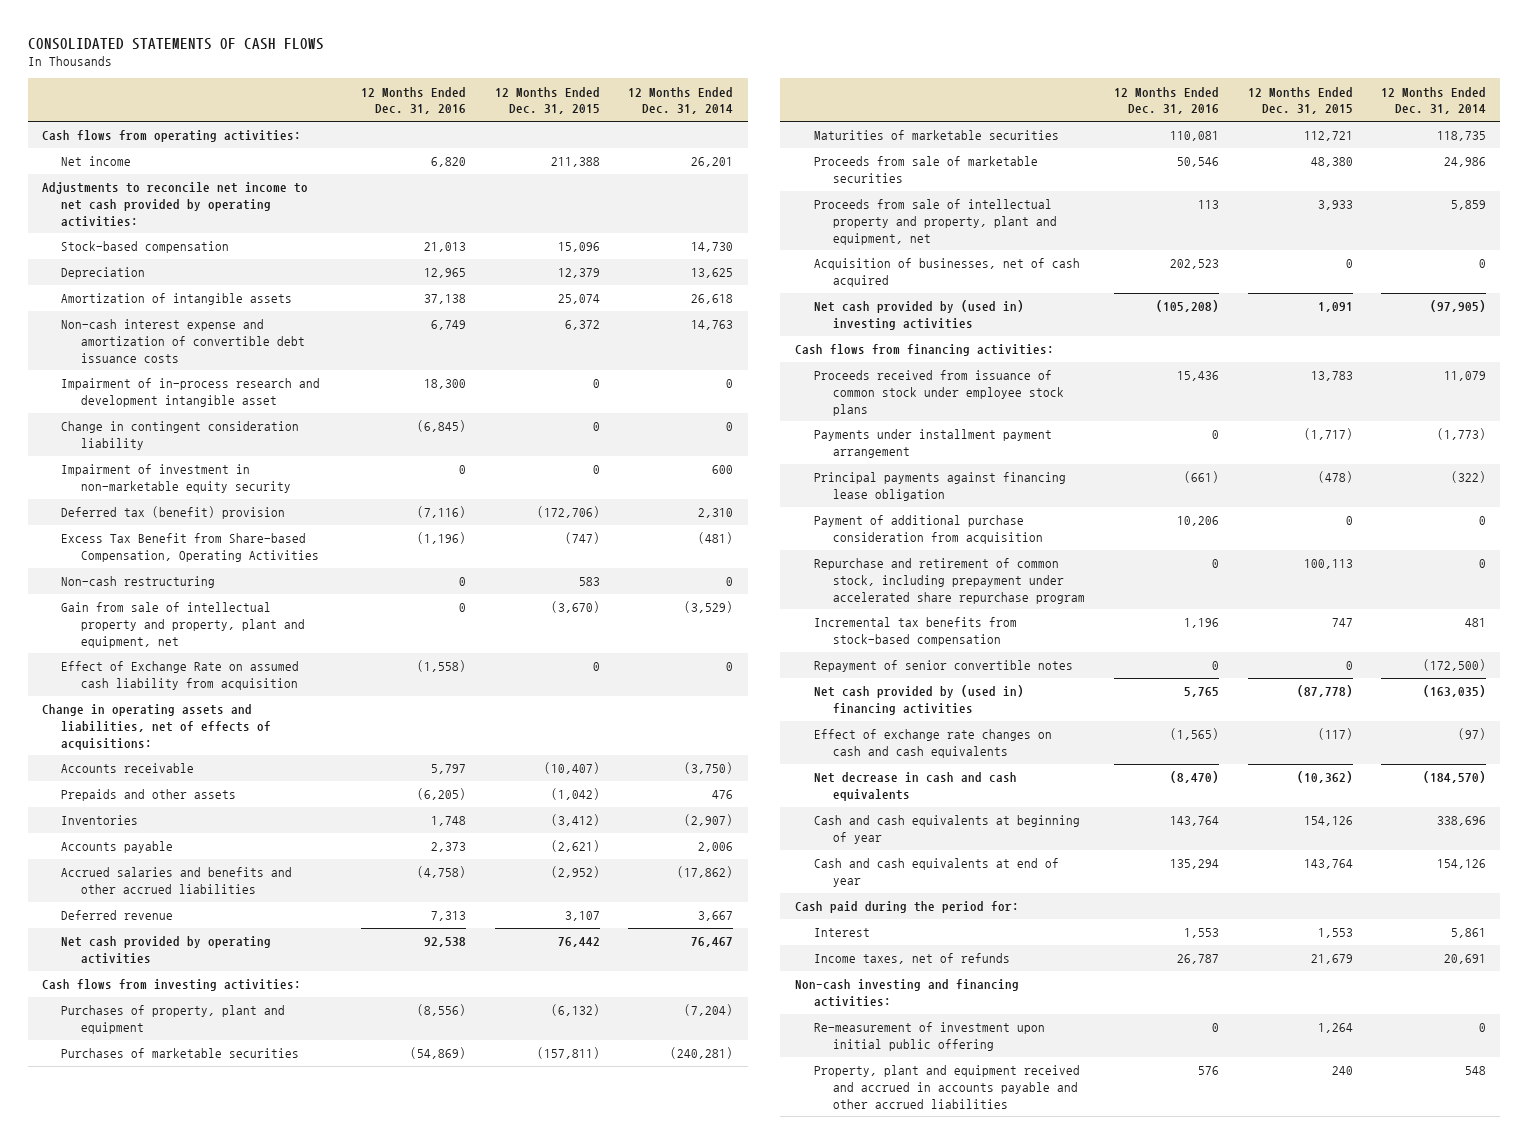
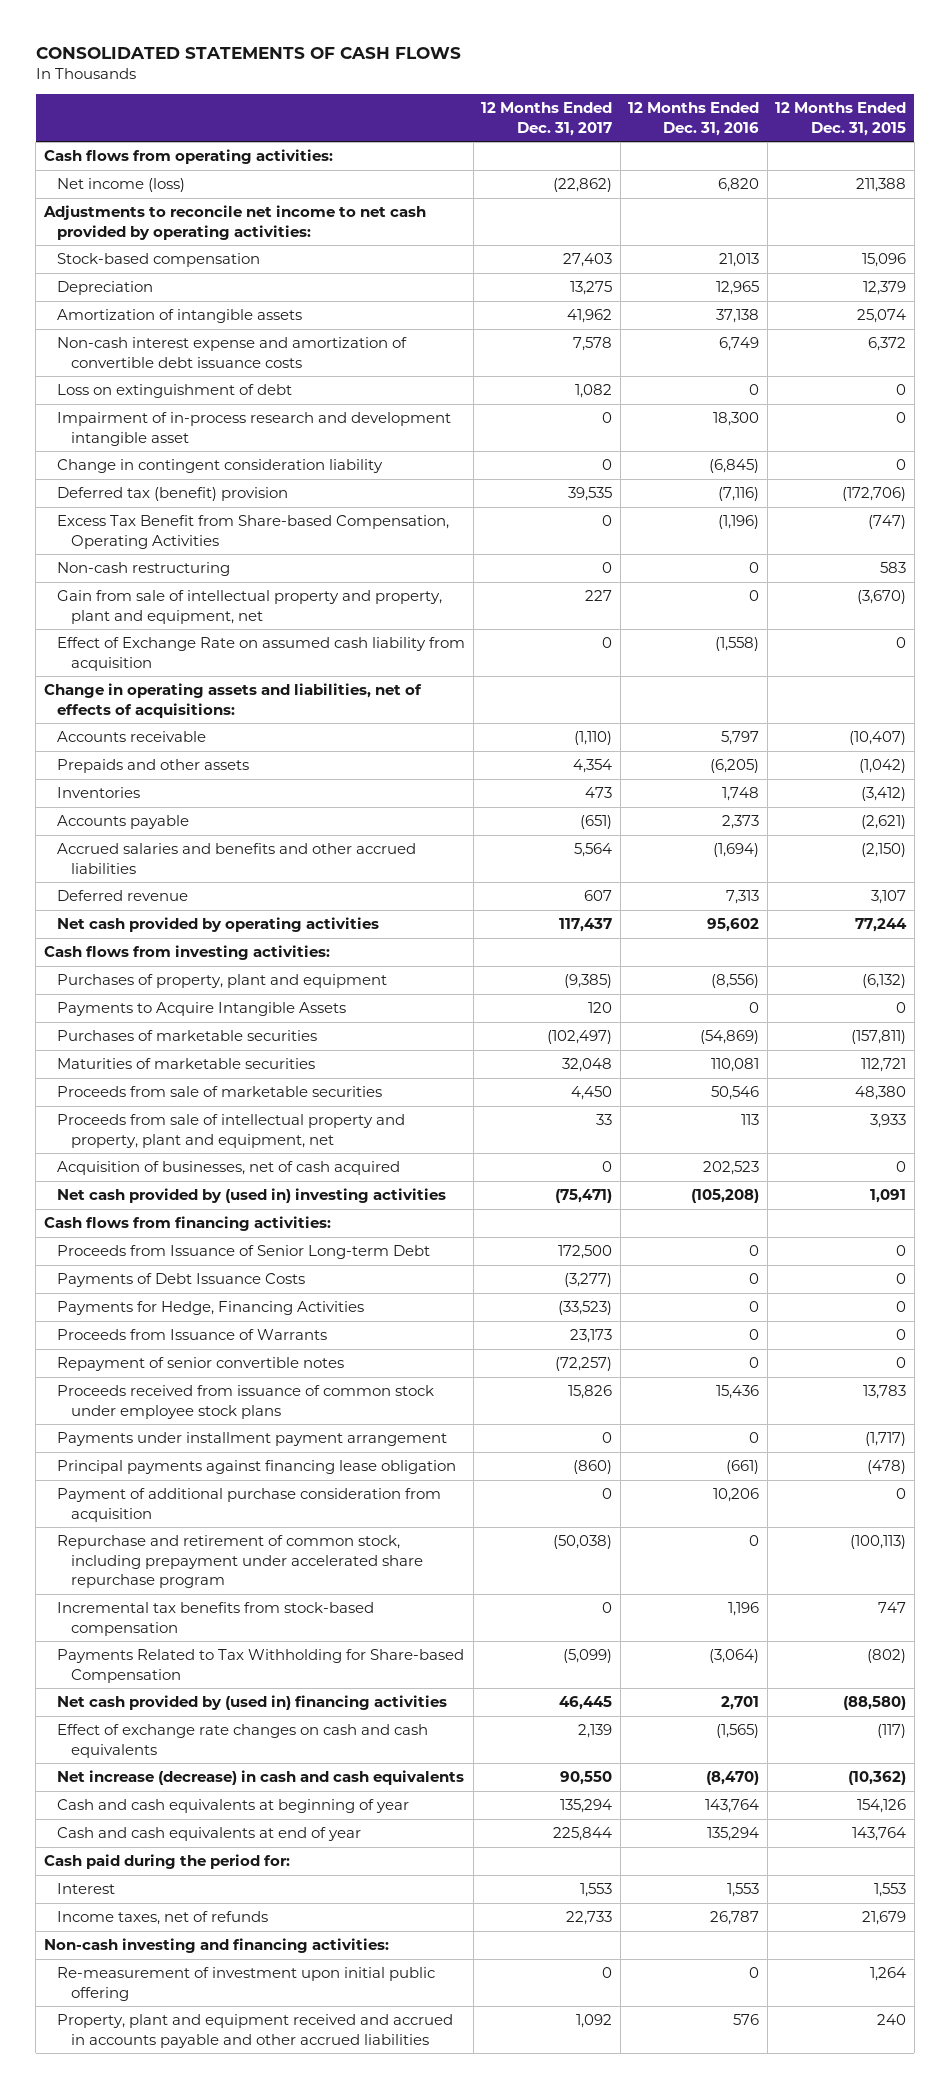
- | 12 Months Ended Dec. 31, 2016 | 12 Months Ended Dec. 31, 2015 | 12 Months Ended Dec. 31, 2014
+ | 12 Months Ended Dec. 31, 2017 | 12 Months Ended Dec. 31, 2016 | 12 Months Ended Dec. 31, 2015
- Net income | 6,820 | 211,388 | 26,201
+ Net income (loss) | (22,862) | 6,820 | 211,388
+ Loss on extinguishment of debt | 1,082 | 0 | 0
- Impairment of investment in non-marketable equity security | 0 | 0 | 600
- Accrued salaries and benefits and other accrued liabilities | (4,758) | (2,952) | (17,862)
+ Accrued salaries and benefits and other accrued liabilities | 5,564 | (1,694) | (2,150)
- Net cash provided by operating activities | 92,538 | 76,442 | 76,467
+ Net cash provided by operating activities | 117,437 | 95,602 | 77,244
+ Payments to Acquire Intangible Assets | 120 | 0 | 0
+ Proceeds from Issuance of Senior Long-term Debt | 172,500 | 0 | 0
+ Payments of Debt Issuance Costs | (3,277) | 0 | 0
+ Payments for Hedge, Financing Activities | (33,523) | 0 | 0
+ Proceeds from Issuance of Warrants | 23,173 | 0 | 0
moved up: Repayment of senior convertible notes | (72,257) | 0 | 0
- Repurchase and retirement of common stock, including prepayment under accelerated share repurchase program | 0 | 100,113 | 0
+ Repurchase and retirement of common stock, including prepayment under accelerated share repurchase program | (50,038) | 0 | (100,113)
- Net cash provided by (used in) financing activities | 5,765 | (87,778) | (163,035)
+ Payments Related to Tax Withholding for Share-based Compensation | (5,099) | (3,064) | (802)
+ Net cash provided by (used in) financing activities | 46,445 | 2,701 | (88,580)
- Net decrease in cash and cash equivalents | (8,470) | (10,362) | (184,570)
+ Net increase (decrease) in cash and cash equivalents | 90,550 | (8,470) | (10,362)

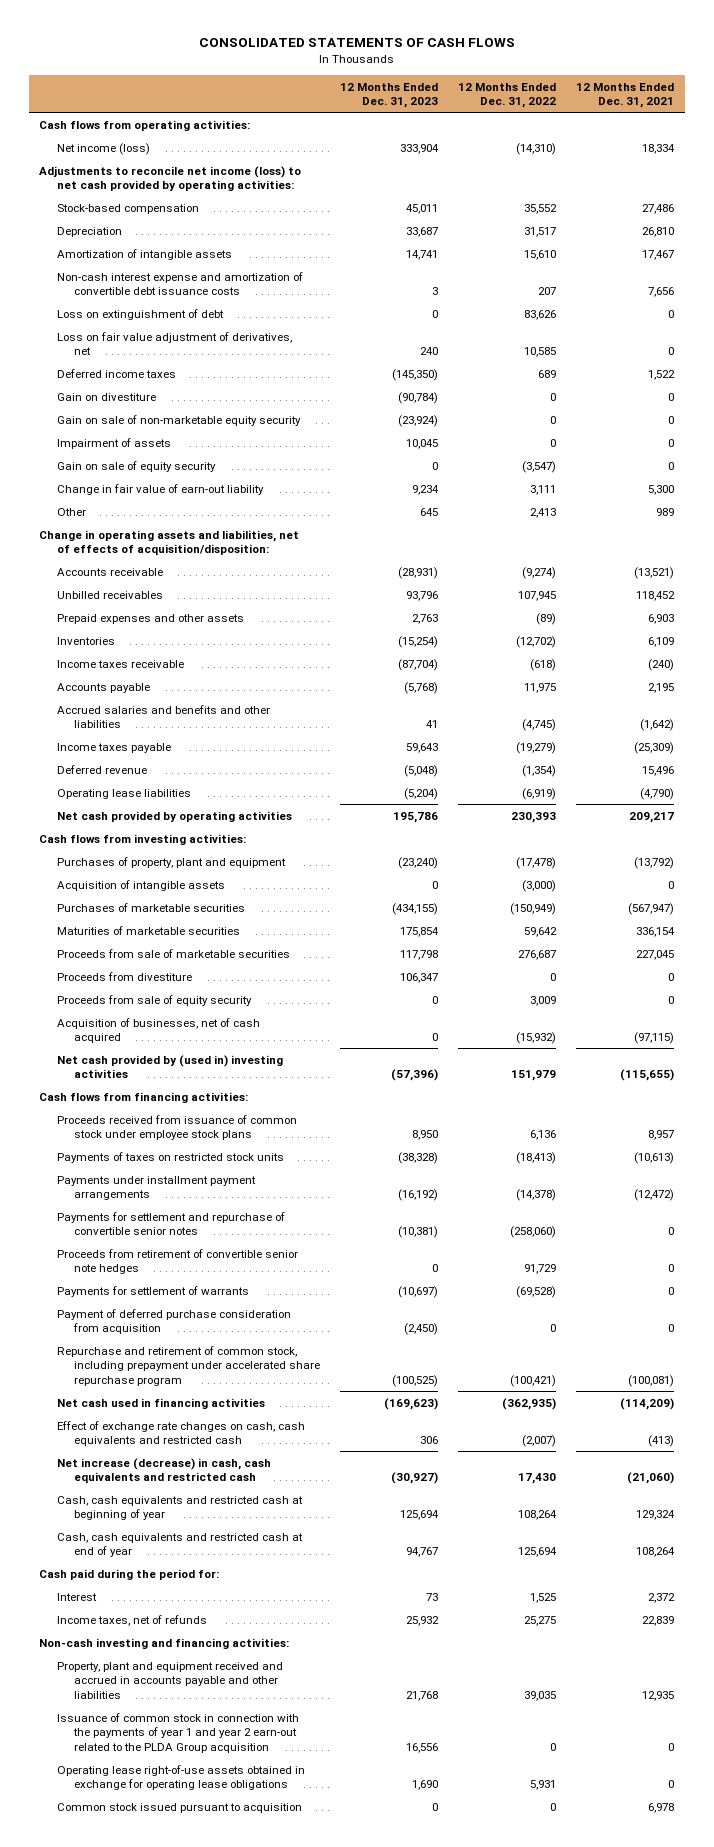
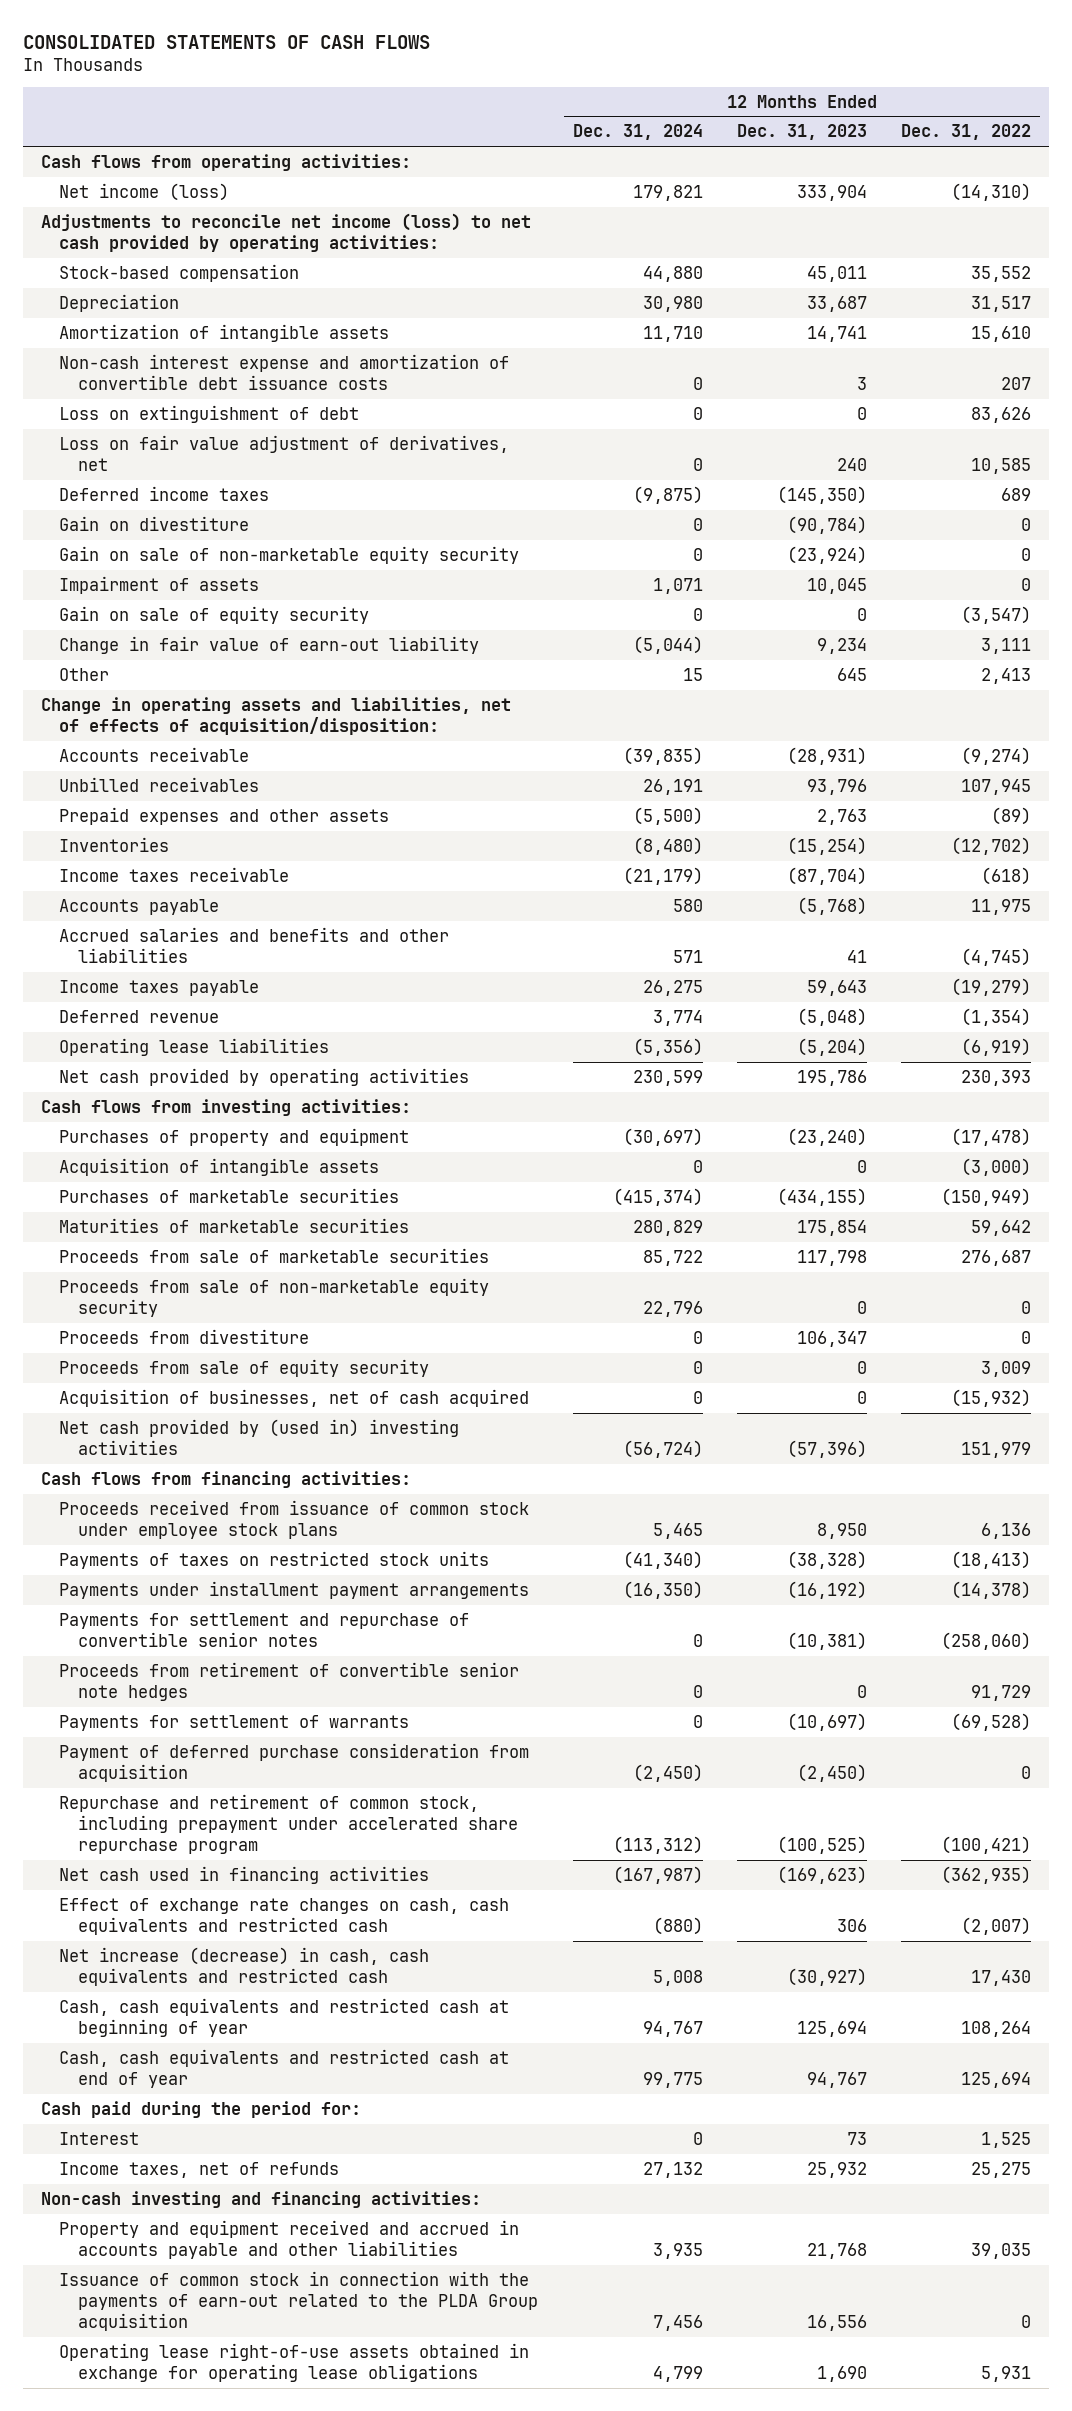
- | 12 Months Ended Dec. 31, 2023 | 12 Months Ended Dec. 31, 2022 | 12 Months Ended Dec. 31, 2021
+ | 12 Months Ended Dec. 31, 2024 | 12 Months Ended Dec. 31, 2023 | 12 Months Ended Dec. 31, 2022
- Purchases of property, plant and equipment | (23,240) | (17,478) | (13,792)
+ Purchases of property and equipment | (30,697) | (23,240) | (17,478)
+ Proceeds from sale of non-marketable equity security | 22,796 | 0 | 0
- Property, plant and equipment received and accrued in accounts payable and other liabilities | 21,768 | 39,035 | 12,935
- Issuance of common stock in connection with the payments of year 1 and year 2 earn-out related to the PLDA Group acquisition | 16,556 | 0 | 0
+ Property and equipment received and accrued in accounts payable and other liabilities | 3,935 | 21,768 | 39,035
+ Issuance of common stock in connection with the payments of earn-out related to the PLDA Group acquisition | 7,456 | 16,556 | 0
- Common stock issued pursuant to acquisition | 0 | 0 | 6,978

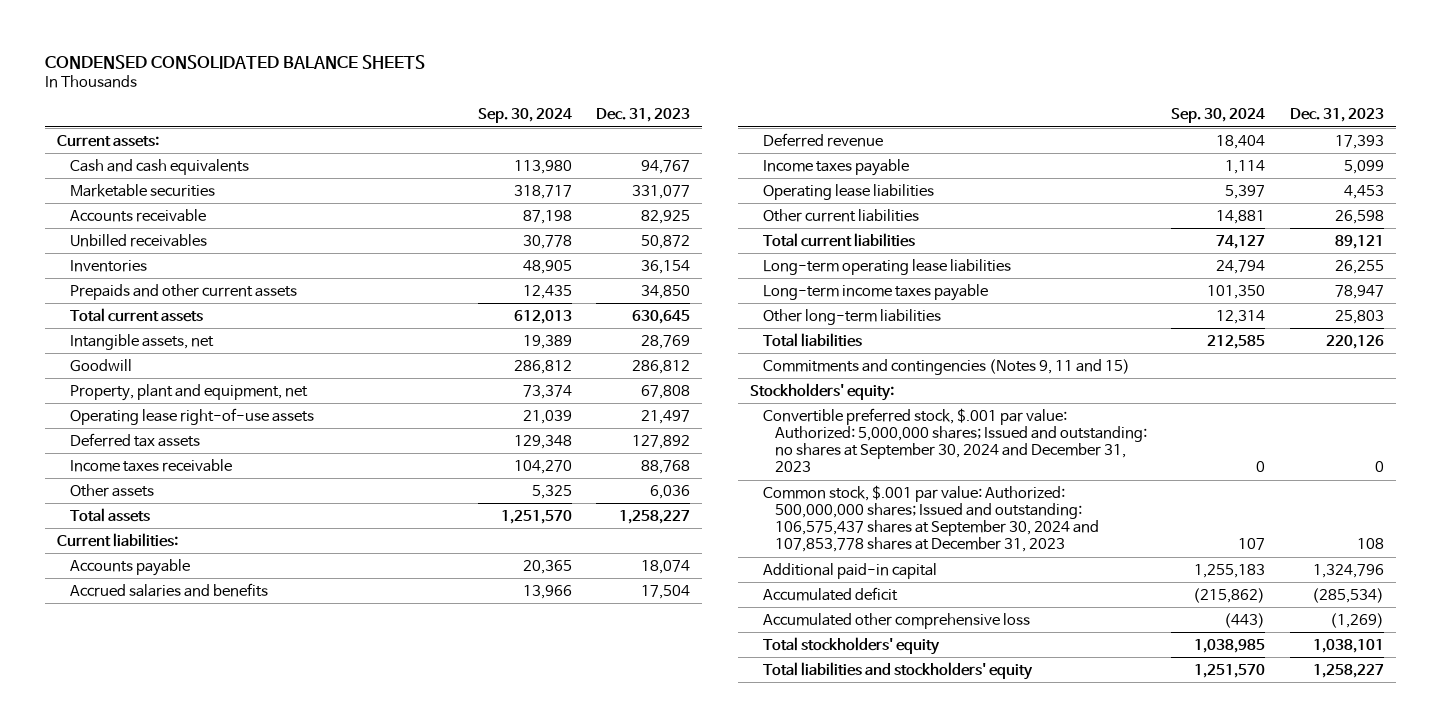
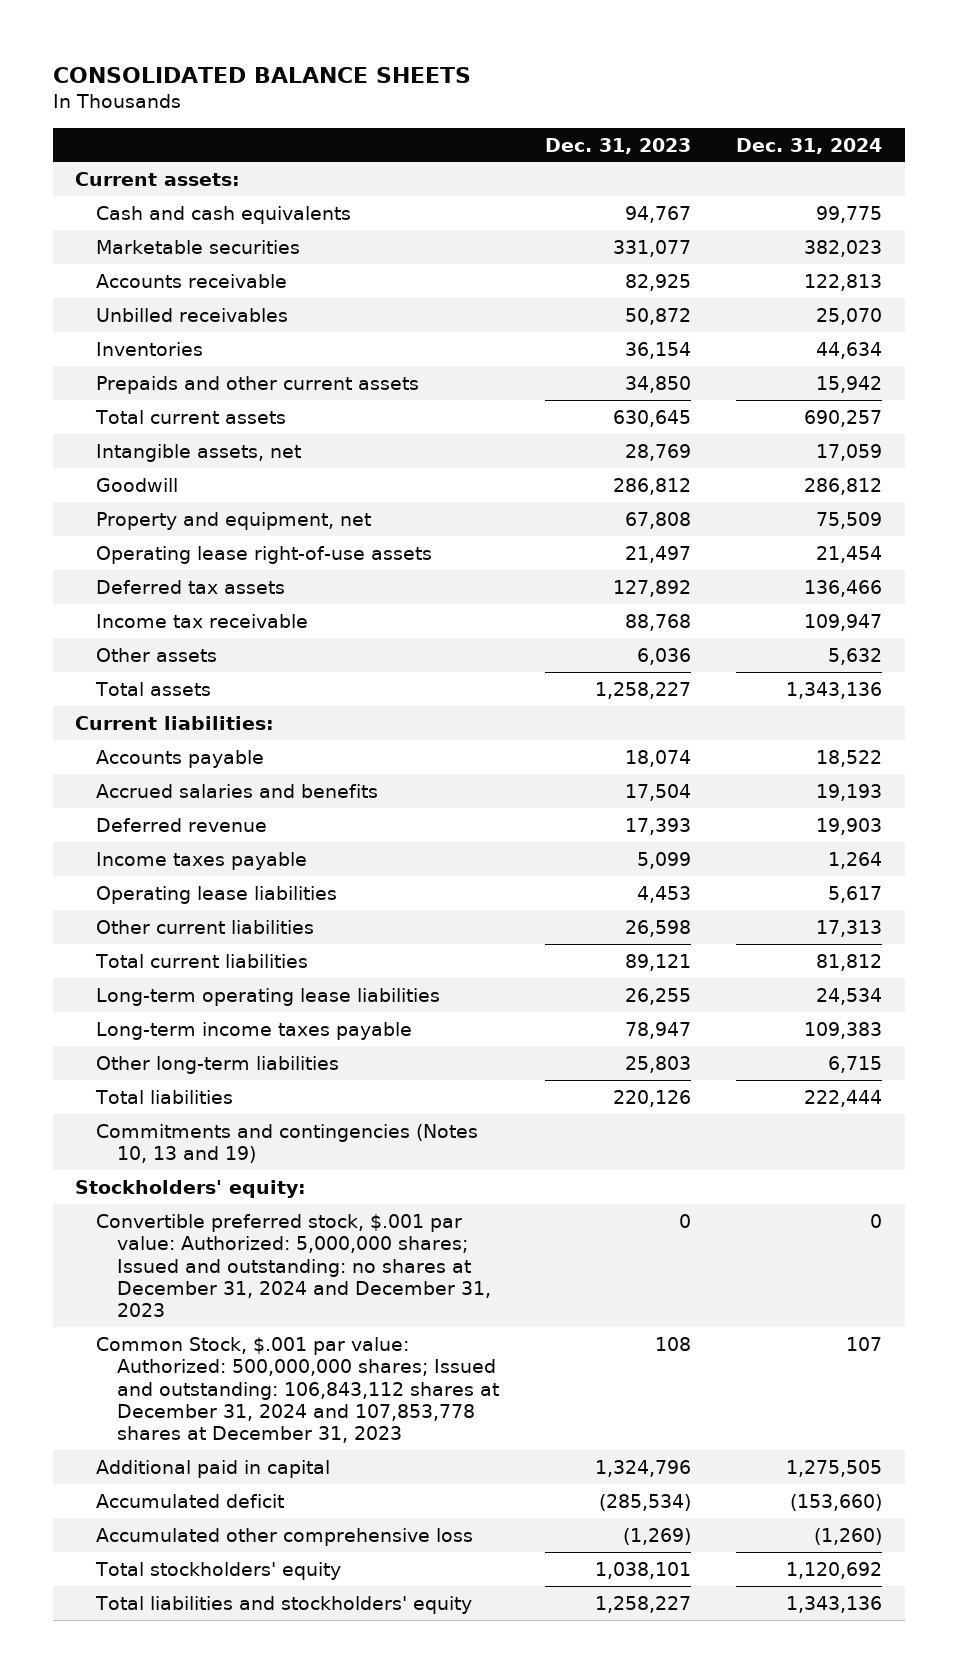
- CONDENSED CONSOLIDATED BALANCE SHEETS
+ CONSOLIDATED BALANCE SHEETS
- | Sep. 30, 2024 | Dec. 31, 2023
+ | Dec. 31, 2023 | Dec. 31, 2024
- Property, plant and equipment, net | 73,374 | 67,808
+ Property and equipment, net | 67,808 | 75,509
- Income taxes receivable | 104,270 | 88,768
+ Income tax receivable | 88,768 | 109,947
- Commitments and contingencies (Notes 9, 11 and 15)
+ Commitments and contingencies (Notes 10, 13 and 19)
- Convertible preferred stock, $.001 par value: Authorized: 5,000,000 shares; Issued and outstanding: no shares at September 30, 2024 and December 31, 2023 | 0 | 0
- Common stock, $.001 par value: Authorized: 500,000,000 shares; Issued and outstanding: 106,575,437 shares at September 30, 2024 and 107,853,778 shares at December 31, 2023 | 107 | 108
- Additional paid-in capital | 1,255,183 | 1,324,796
+ Convertible preferred stock, $.001 par value: Authorized: 5,000,000 shares; Issued and outstanding: no shares at December 31, 2024 and December 31, 2023 | 0 | 0
+ Common Stock, $.001 par value: Authorized: 500,000,000 shares; Issued and outstanding: 106,843,112 shares at December 31, 2024 and 107,853,778 shares at December 31, 2023 | 108 | 107
+ Additional paid in capital | 1,324,796 | 1,275,505

